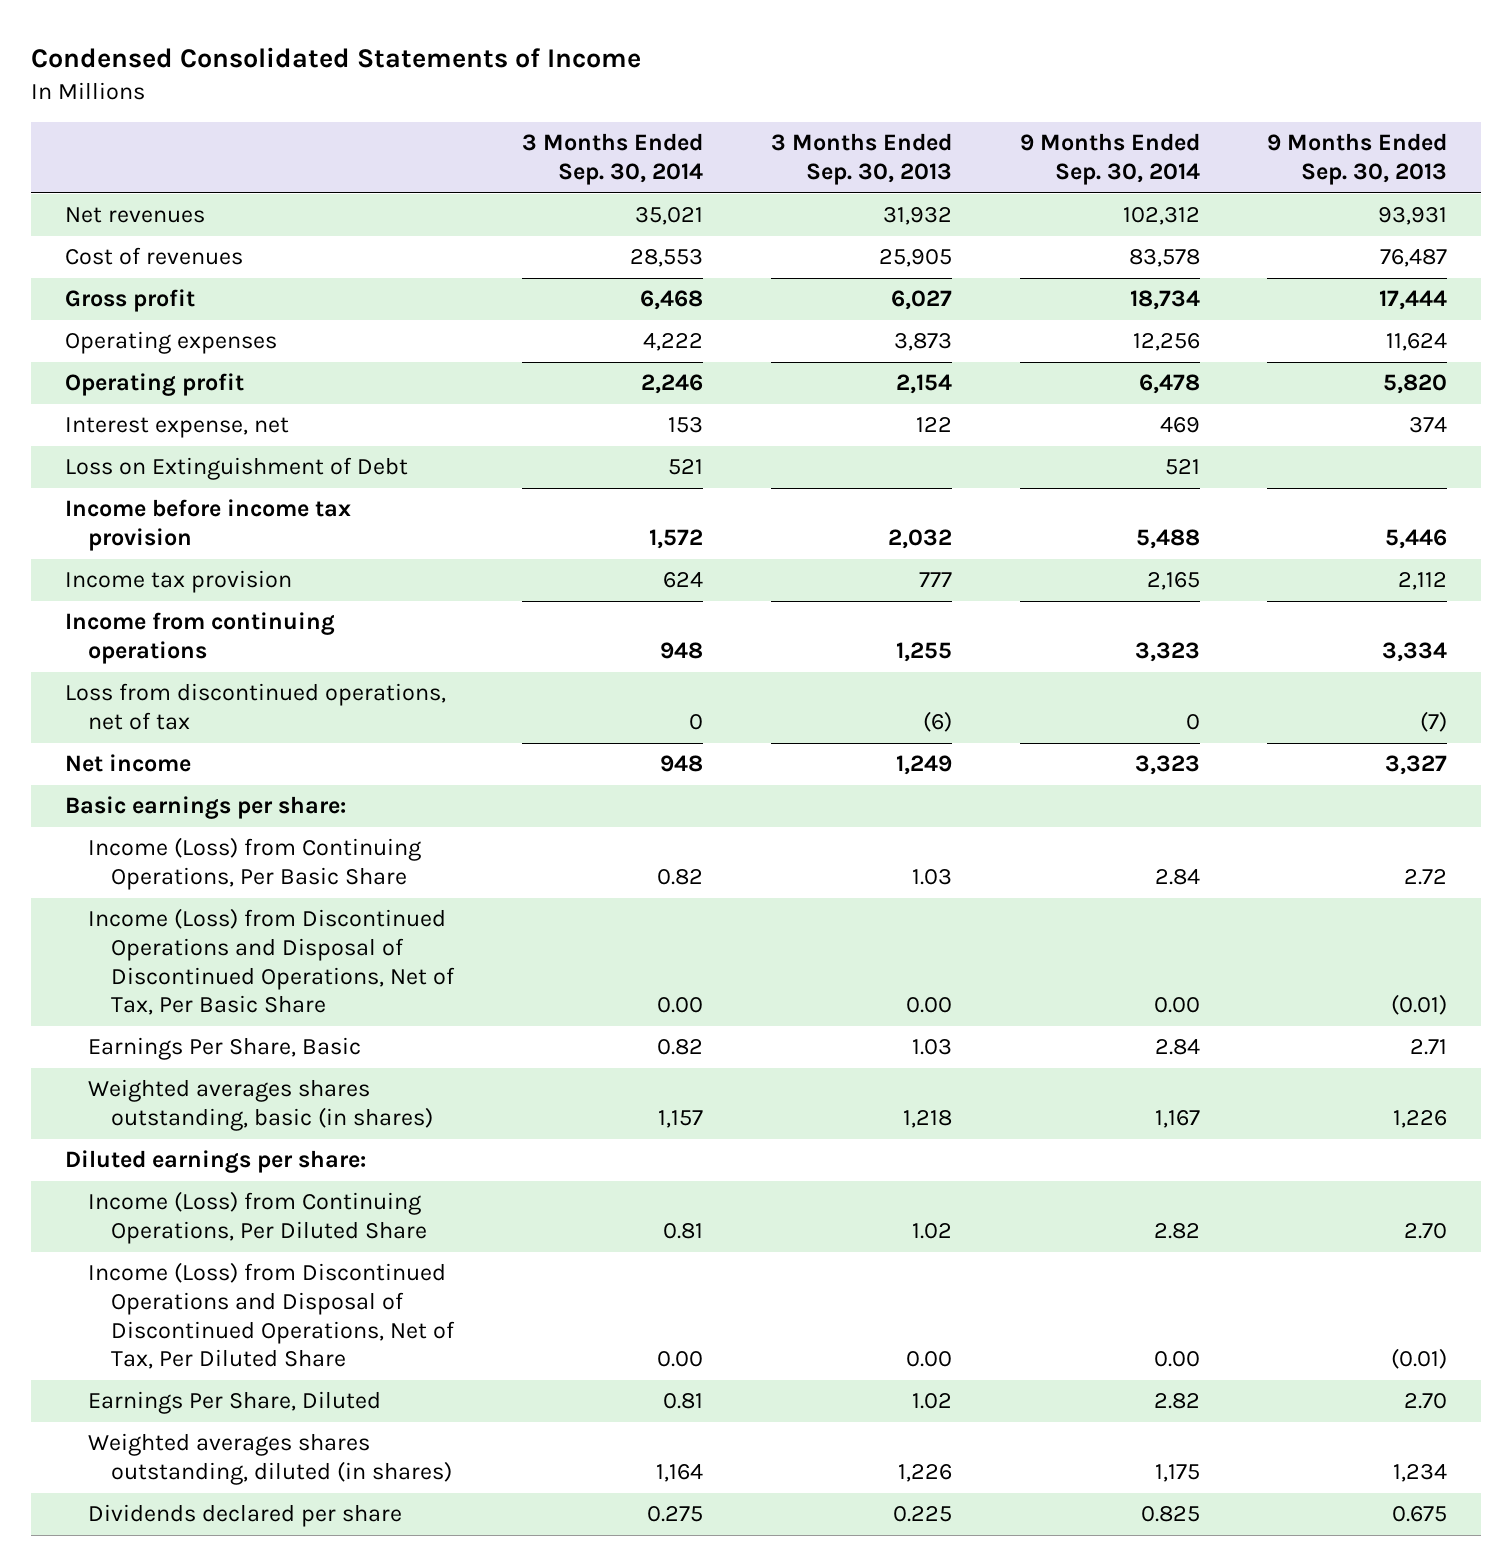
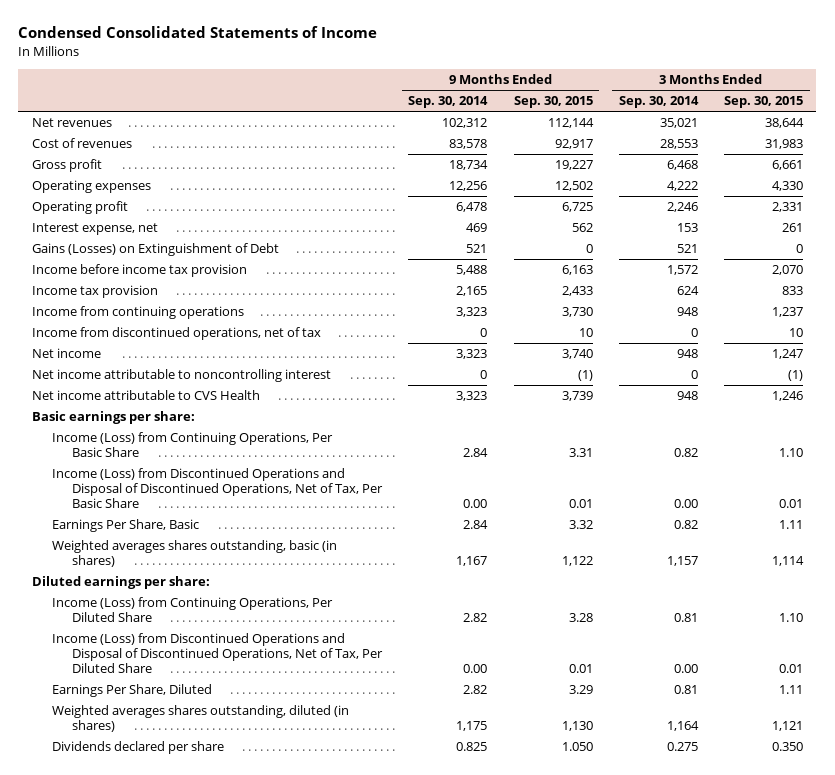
- | 3 Months Ended Sep. 30, 2014 | 3 Months Ended Sep. 30, 2013 | 9 Months Ended Sep. 30, 2014 | 9 Months Ended Sep. 30, 2013
+ | 9 Months Ended Sep. 30, 2014 | 9 Months Ended Sep. 30, 2015 | 3 Months Ended Sep. 30, 2014 | 3 Months Ended Sep. 30, 2015
- Loss on Extinguishment of Debt | 521 | | 521 |
+ Gains (Losses) on Extinguishment of Debt | 521 | 0 | 521 | 0
- Loss from discontinued operations, net of tax | 0 | (6) | 0 | (7)
+ Income from discontinued operations, net of tax | 0 | 10 | 0 | 10
+ Net income attributable to noncontrolling interest | 0 | (1) | 0 | (1)
+ Net income attributable to CVS Health | 3,323 | 3,739 | 948 | 1,246

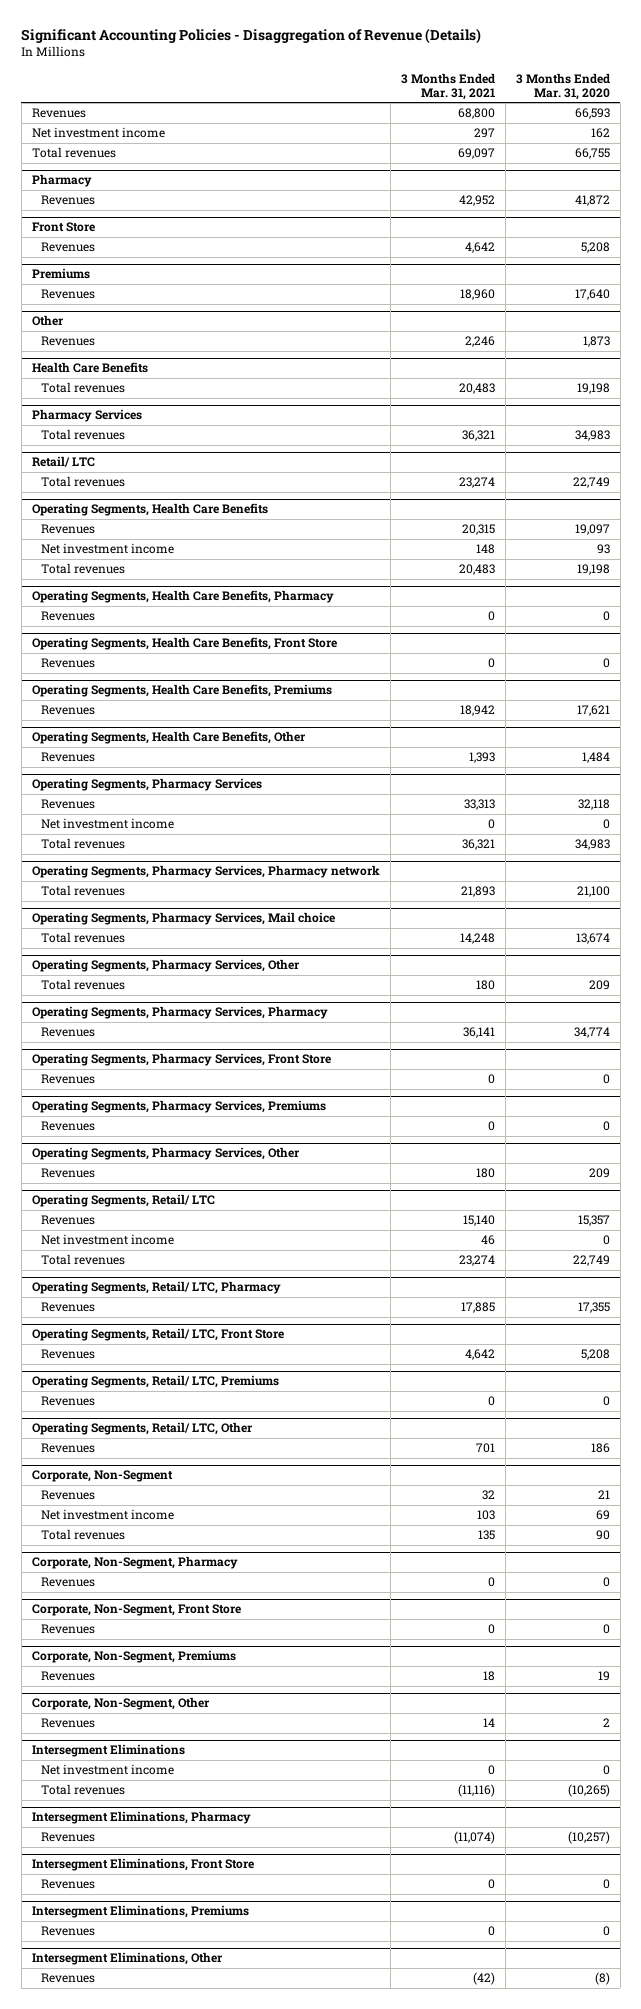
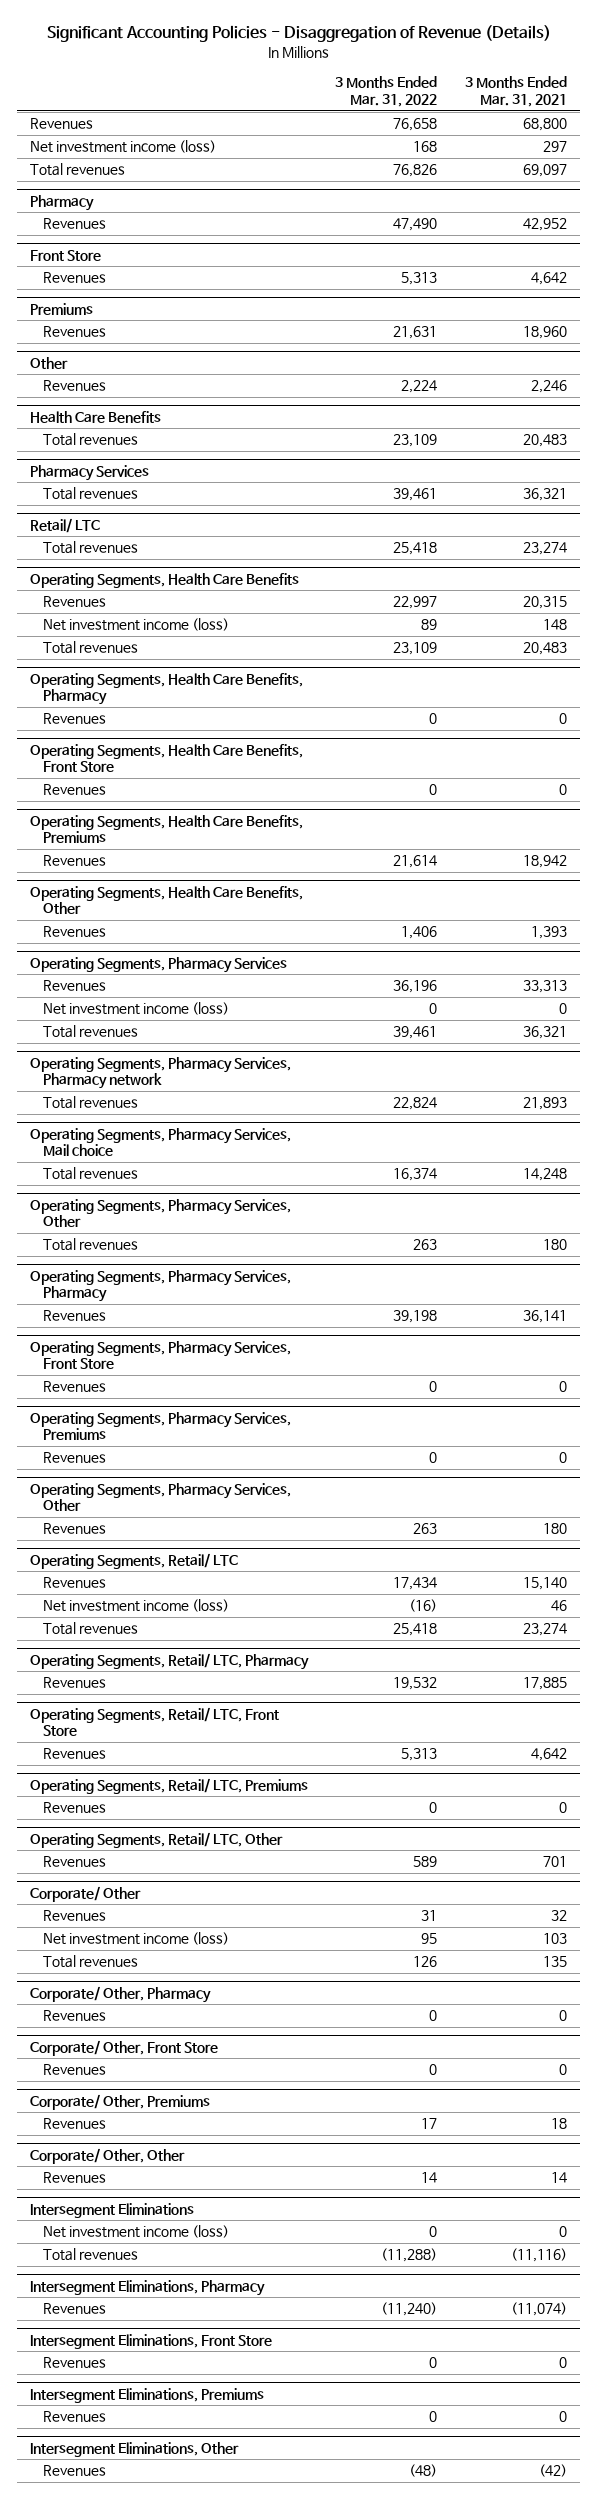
- | 3 Months Ended Mar. 31, 2021 | 3 Months Ended Mar. 31, 2020
+ | 3 Months Ended Mar. 31, 2022 | 3 Months Ended Mar. 31, 2021
- Net investment income | 297 | 162
+ Net investment income (loss) | 168 | 297
@ Operating Segments, Health Care Benefits
- Net investment income | 148 | 93
+ Net investment income (loss) | 89 | 148
@ Operating Segments, Pharmacy Services
- Net investment income | 0 | 0
+ Net investment income (loss) | 0 | 0
@ Operating Segments, Retail/ LTC
- Net investment income | 46 | 0
+ Net investment income (loss) | (16) | 46
- Corporate, Non-Segment
+ Corporate/ Other
- Net investment income | 103 | 69
+ Net investment income (loss) | 95 | 103
- Corporate, Non-Segment, Pharmacy
+ Corporate/ Other, Pharmacy
- Corporate, Non-Segment, Front Store
+ Corporate/ Other, Front Store
- Corporate, Non-Segment, Premiums
+ Corporate/ Other, Premiums
- Corporate, Non-Segment, Other
+ Corporate/ Other, Other
@ Intersegment Eliminations
- Net investment income | 0 | 0
+ Net investment income (loss) | 0 | 0

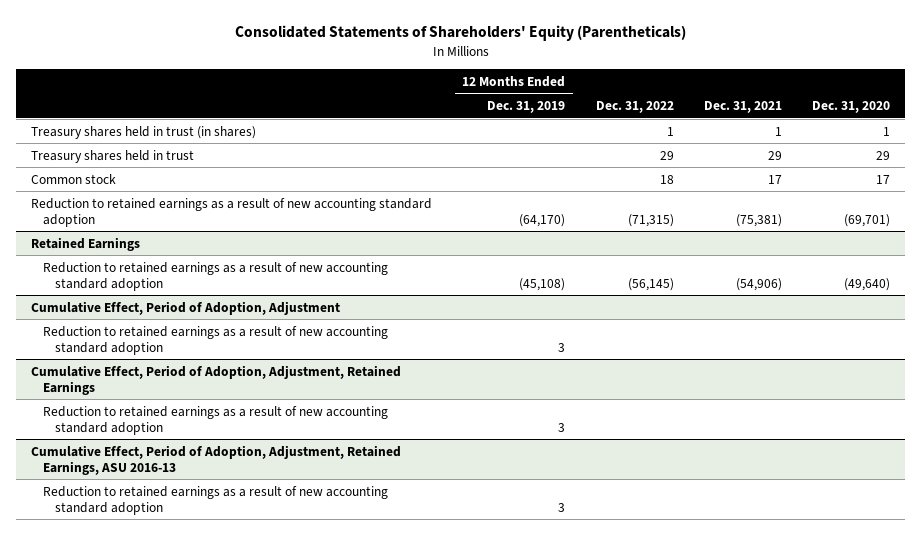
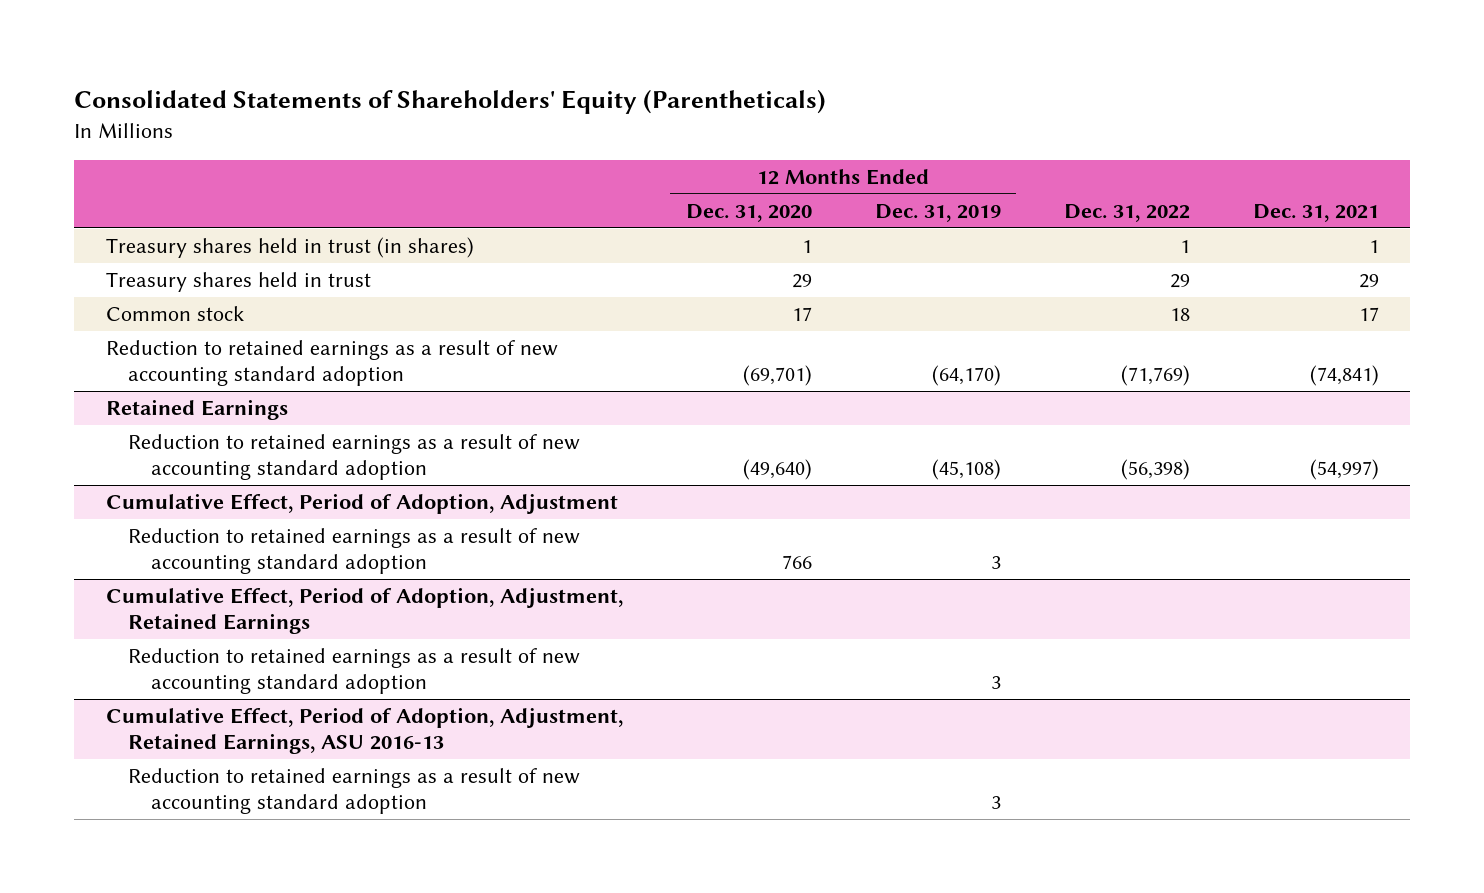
- | 12 Months Ended Dec. 31, 2019 | Dec. 31, 2022 | Dec. 31, 2021 | Dec. 31, 2020
+ | 12 Months Ended Dec. 31, 2020 | 12 Months Ended Dec. 31, 2019 | Dec. 31, 2022 | Dec. 31, 2021
- Reduction to retained earnings as a result of new accounting standard adoption | (64,170) | (71,315) | (75,381) | (69,701)
+ Reduction to retained earnings as a result of new accounting standard adoption | (69,701) | (64,170) | (71,769) | (74,841)
@ Retained Earnings
- Reduction to retained earnings as a result of new accounting standard adoption | (45,108) | (56,145) | (54,906) | (49,640)
+ Reduction to retained earnings as a result of new accounting standard adoption | (49,640) | (45,108) | (56,398) | (54,997)

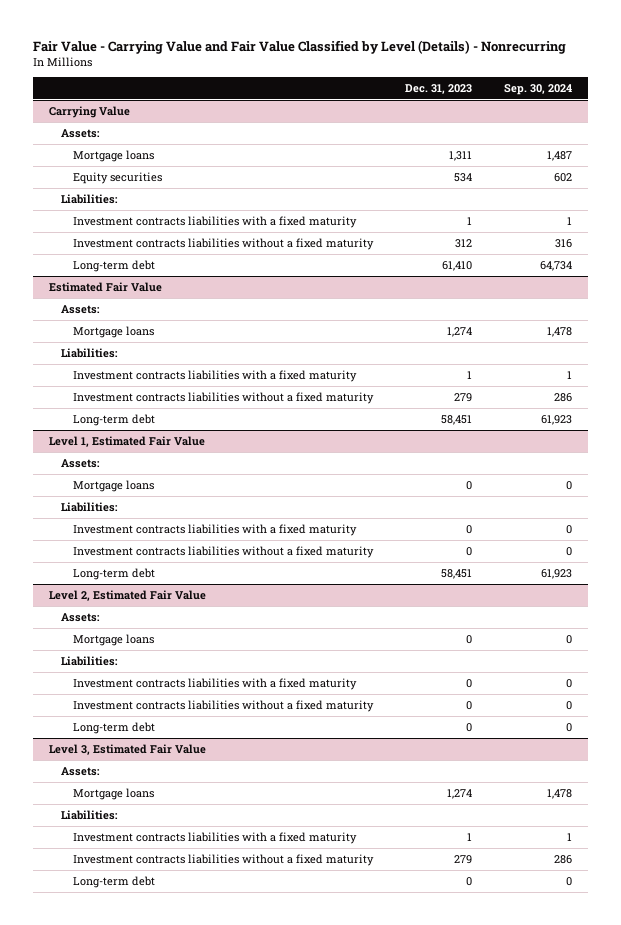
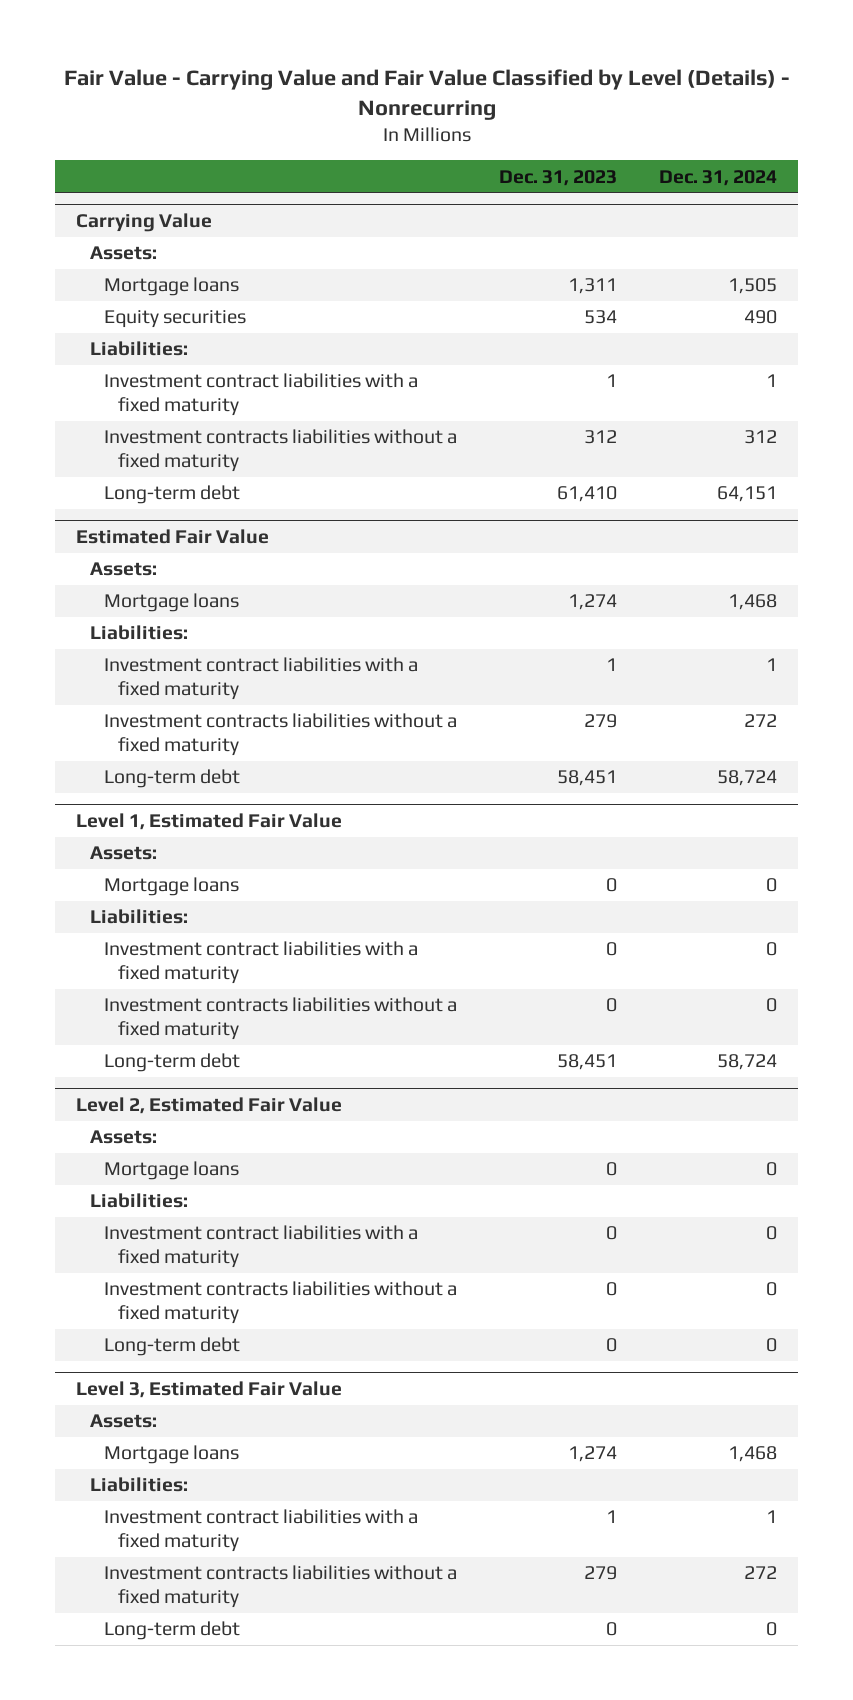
- | Dec. 31, 2023 | Sep. 30, 2024
+ | Dec. 31, 2023 | Dec. 31, 2024
@ Carrying Value
- Investment contracts liabilities with a fixed maturity | 1 | 1
+ Investment contract liabilities with a fixed maturity | 1 | 1
@ Estimated Fair Value
- Investment contracts liabilities with a fixed maturity | 1 | 1
+ Investment contract liabilities with a fixed maturity | 1 | 1
@ Level 1, Estimated Fair Value
- Investment contracts liabilities with a fixed maturity | 0 | 0
+ Investment contract liabilities with a fixed maturity | 0 | 0
@ Level 2, Estimated Fair Value
- Investment contracts liabilities with a fixed maturity | 0 | 0
+ Investment contract liabilities with a fixed maturity | 0 | 0
@ Level 3, Estimated Fair Value
- Investment contracts liabilities with a fixed maturity | 1 | 1
+ Investment contract liabilities with a fixed maturity | 1 | 1

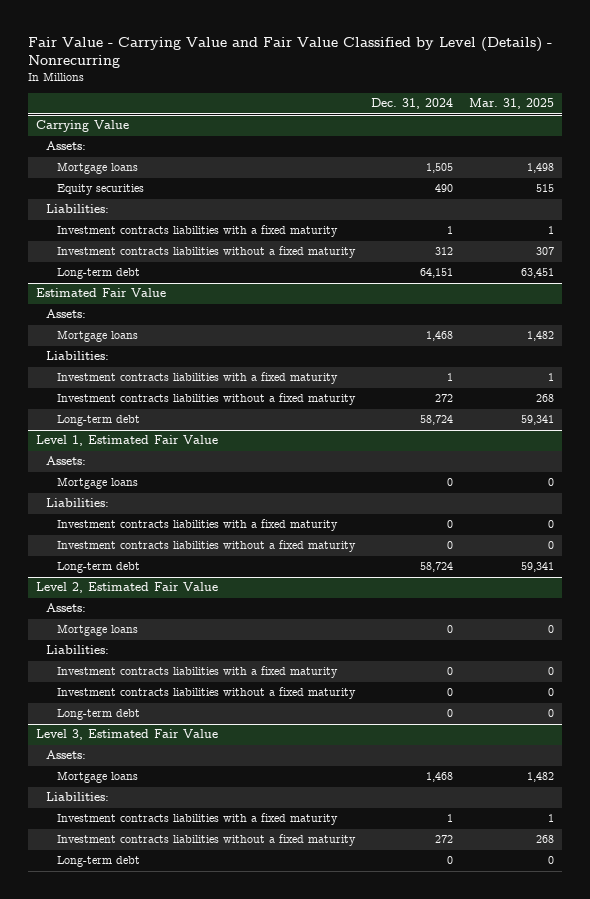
- | Dec. 31, 2023 | Dec. 31, 2024
+ | Dec. 31, 2024 | Mar. 31, 2025
@ Carrying Value
- Investment contract liabilities with a fixed maturity | 1 | 1
+ Investment contracts liabilities with a fixed maturity | 1 | 1
@ Estimated Fair Value
- Investment contract liabilities with a fixed maturity | 1 | 1
+ Investment contracts liabilities with a fixed maturity | 1 | 1
@ Level 1, Estimated Fair Value
- Investment contract liabilities with a fixed maturity | 0 | 0
+ Investment contracts liabilities with a fixed maturity | 0 | 0
@ Level 2, Estimated Fair Value
- Investment contract liabilities with a fixed maturity | 0 | 0
+ Investment contracts liabilities with a fixed maturity | 0 | 0
@ Level 3, Estimated Fair Value
- Investment contract liabilities with a fixed maturity | 1 | 1
+ Investment contracts liabilities with a fixed maturity | 1 | 1

